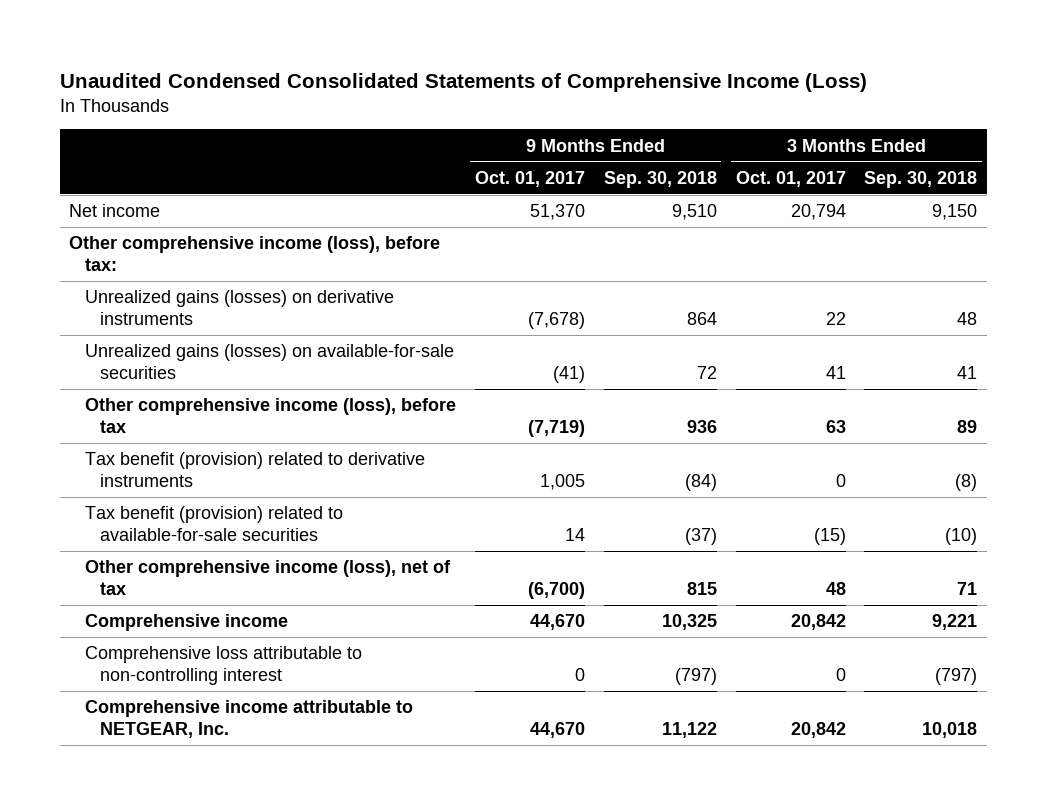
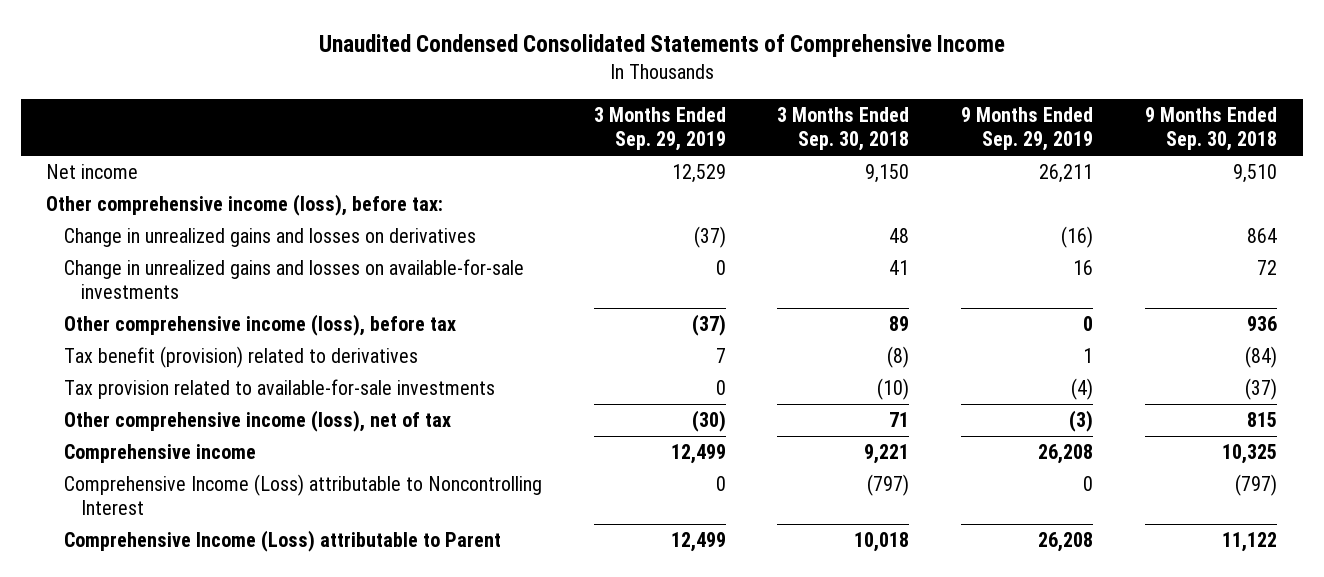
- Unaudited Condensed Consolidated Statements of Comprehensive Income (Loss)
+ Unaudited Condensed Consolidated Statements of Comprehensive Income
- | 9 Months Ended Oct. 01, 2017 | 9 Months Ended Sep. 30, 2018 | 3 Months Ended Oct. 01, 2017 | 3 Months Ended Sep. 30, 2018
+ | 3 Months Ended Sep. 29, 2019 | 3 Months Ended Sep. 30, 2018 | 9 Months Ended Sep. 29, 2019 | 9 Months Ended Sep. 30, 2018
- Unrealized gains (losses) on derivative instruments | (7,678) | 864 | 22 | 48
- Unrealized gains (losses) on available-for-sale securities | (41) | 72 | 41 | 41
+ Change in unrealized gains and losses on derivatives | (37) | 48 | (16) | 864
+ Change in unrealized gains and losses on available-for-sale investments | 0 | 41 | 16 | 72
- Tax benefit (provision) related to derivative instruments | 1,005 | (84) | 0 | (8)
- Tax benefit (provision) related to available-for-sale securities | 14 | (37) | (15) | (10)
+ Tax benefit (provision) related to derivatives | 7 | (8) | 1 | (84)
+ Tax provision related to available-for-sale investments | 0 | (10) | (4) | (37)
- Comprehensive loss attributable to non-controlling interest | 0 | (797) | 0 | (797)
- Comprehensive income attributable to NETGEAR, Inc. | 44,670 | 11,122 | 20,842 | 10,018
+ Comprehensive Income (Loss) attributable to Noncontrolling Interest | 0 | (797) | 0 | (797)
+ Comprehensive Income (Loss) attributable to Parent | 12,499 | 10,018 | 26,208 | 11,122

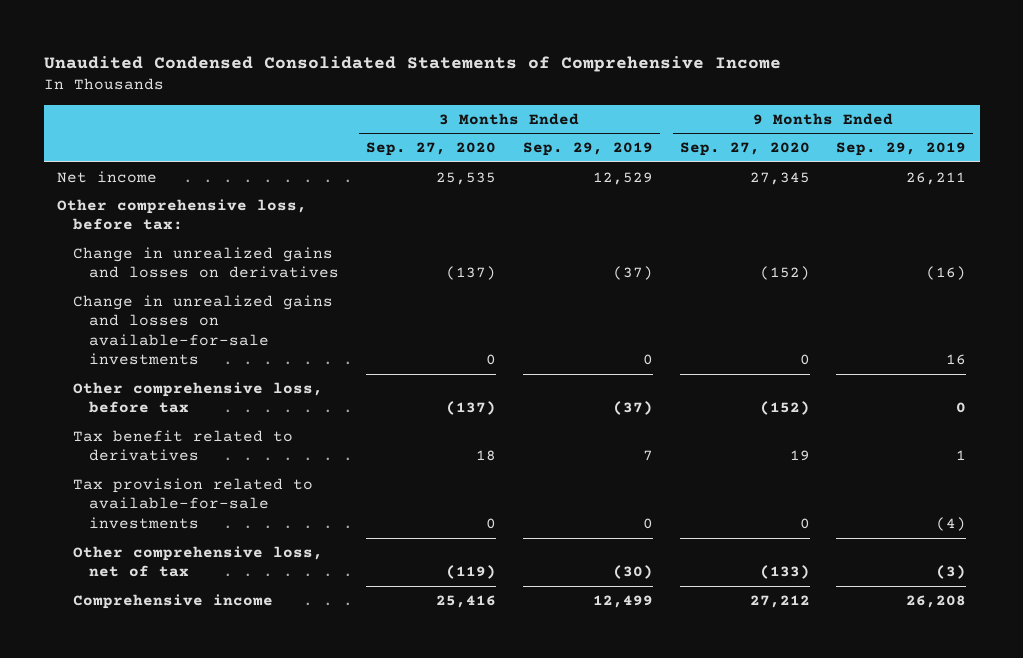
- | 3 Months Ended Sep. 29, 2019 | 3 Months Ended Sep. 30, 2018 | 9 Months Ended Sep. 29, 2019 | 9 Months Ended Sep. 30, 2018
+ | 3 Months Ended Sep. 27, 2020 | 3 Months Ended Sep. 29, 2019 | 9 Months Ended Sep. 27, 2020 | 9 Months Ended Sep. 29, 2019
- Other comprehensive income (loss), before tax:
+ Other comprehensive loss, before tax:
- Other comprehensive income (loss), before tax | (37) | 89 | 0 | 936
- Tax benefit (provision) related to derivatives | 7 | (8) | 1 | (84)
+ Other comprehensive loss, before tax | (137) | (37) | (152) | 0
+ Tax benefit related to derivatives | 18 | 7 | 19 | 1
- Other comprehensive income (loss), net of tax | (30) | 71 | (3) | 815
+ Other comprehensive loss, net of tax | (119) | (30) | (133) | (3)
- Comprehensive Income (Loss) attributable to Noncontrolling Interest | 0 | (797) | 0 | (797)
- Comprehensive Income (Loss) attributable to Parent | 12,499 | 10,018 | 26,208 | 11,122

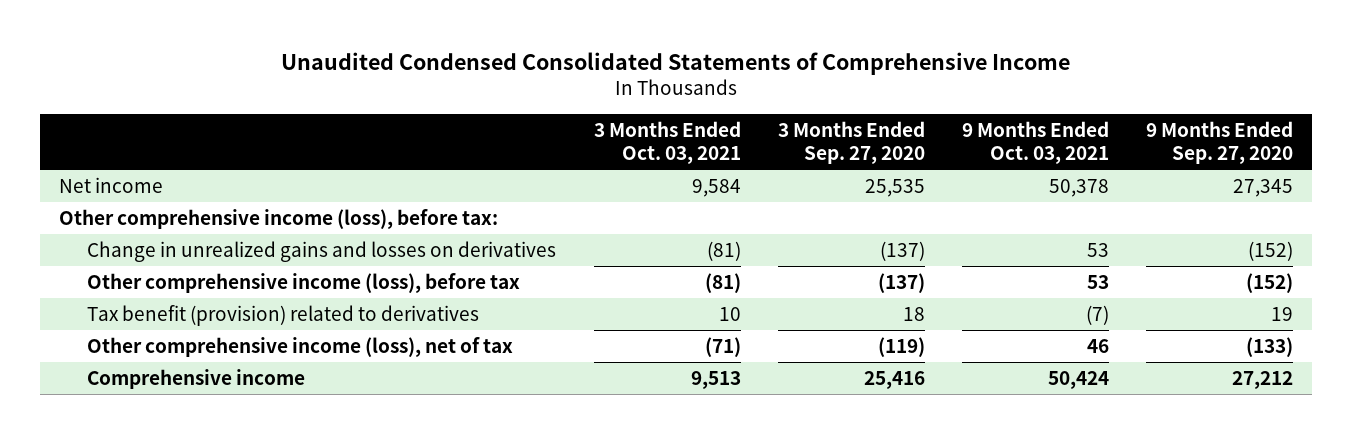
- | 3 Months Ended Sep. 27, 2020 | 3 Months Ended Sep. 29, 2019 | 9 Months Ended Sep. 27, 2020 | 9 Months Ended Sep. 29, 2019
+ | 3 Months Ended Oct. 03, 2021 | 3 Months Ended Sep. 27, 2020 | 9 Months Ended Oct. 03, 2021 | 9 Months Ended Sep. 27, 2020
- Other comprehensive loss, before tax:
+ Other comprehensive income (loss), before tax:
- Change in unrealized gains and losses on available-for-sale investments | 0 | 0 | 0 | 16
- Other comprehensive loss, before tax | (137) | (37) | (152) | 0
- Tax benefit related to derivatives | 18 | 7 | 19 | 1
- Tax provision related to available-for-sale investments | 0 | 0 | 0 | (4)
- Other comprehensive loss, net of tax | (119) | (30) | (133) | (3)
+ Other comprehensive income (loss), before tax | (81) | (137) | 53 | (152)
+ Tax benefit (provision) related to derivatives | 10 | 18 | (7) | 19
+ Other comprehensive income (loss), net of tax | (71) | (119) | 46 | (133)

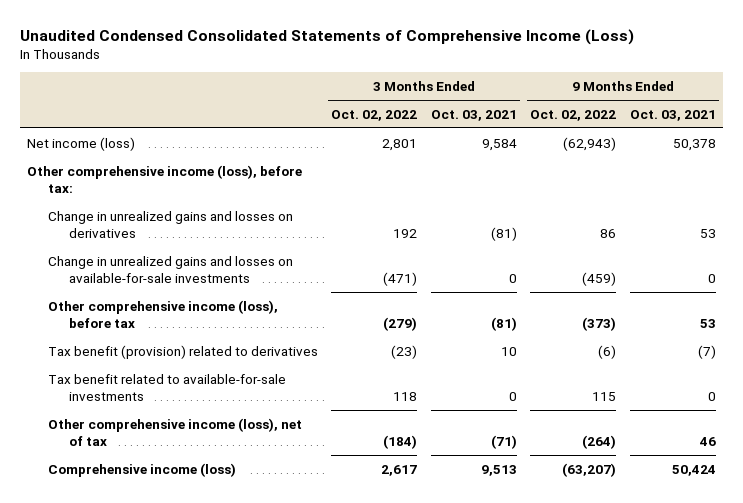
- Unaudited Condensed Consolidated Statements of Comprehensive Income
+ Unaudited Condensed Consolidated Statements of Comprehensive Income (Loss)
- | 3 Months Ended Oct. 03, 2021 | 3 Months Ended Sep. 27, 2020 | 9 Months Ended Oct. 03, 2021 | 9 Months Ended Sep. 27, 2020
+ | 3 Months Ended Oct. 02, 2022 | 3 Months Ended Oct. 03, 2021 | 9 Months Ended Oct. 02, 2022 | 9 Months Ended Oct. 03, 2021
- Net income | 9,584 | 25,535 | 50,378 | 27,345
+ Net income (loss) | 2,801 | 9,584 | (62,943) | 50,378
+ Change in unrealized gains and losses on available-for-sale investments | (471) | 0 | (459) | 0
+ Tax benefit related to available-for-sale investments | 118 | 0 | 115 | 0
- Comprehensive income | 9,513 | 25,416 | 50,424 | 27,212
+ Comprehensive income (loss) | 2,617 | 9,513 | (63,207) | 50,424

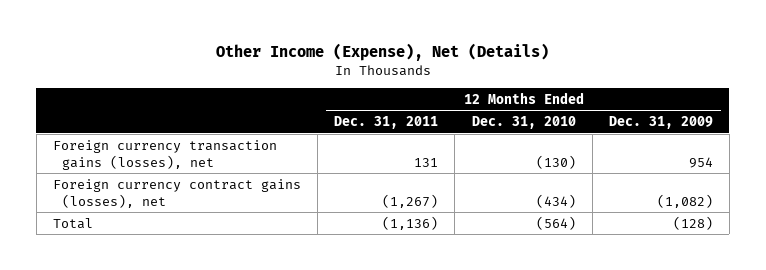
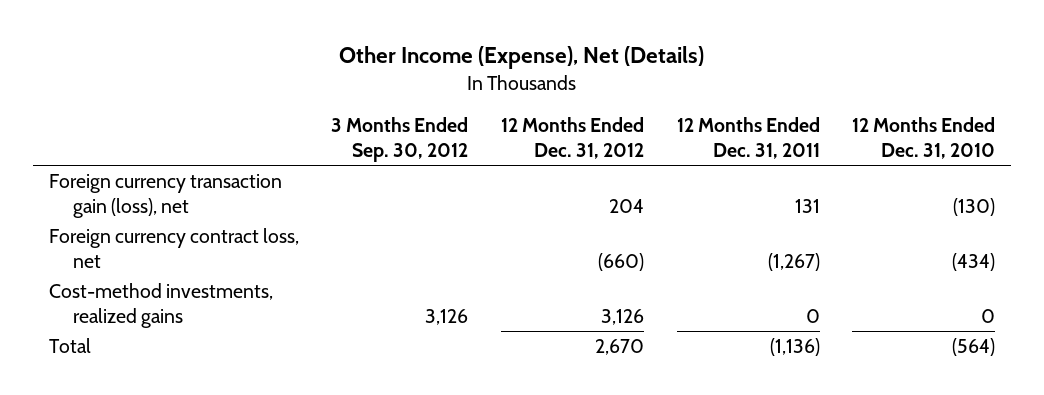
- | 12 Months Ended Dec. 31, 2011 | 12 Months Ended Dec. 31, 2010 | 12 Months Ended Dec. 31, 2009
+ | 3 Months Ended Sep. 30, 2012 | 12 Months Ended Dec. 31, 2012 | 12 Months Ended Dec. 31, 2011 | 12 Months Ended Dec. 31, 2010
- Foreign currency transaction gains (losses), net | 131 | (130) | 954
- Foreign currency contract gains (losses), net | (1,267) | (434) | (1,082)
+ Foreign currency transaction gain (loss), net | | 204 | 131 | (130)
+ Foreign currency contract loss, net | | (660) | (1,267) | (434)
+ Cost-method investments, realized gains | 3,126 | 3,126 | 0 | 0

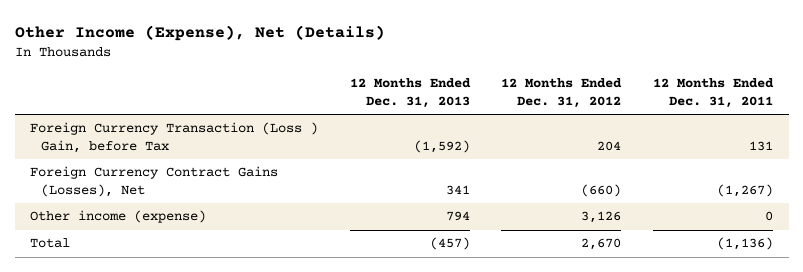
- | 3 Months Ended Sep. 30, 2012 | 12 Months Ended Dec. 31, 2012 | 12 Months Ended Dec. 31, 2011 | 12 Months Ended Dec. 31, 2010
+ | 12 Months Ended Dec. 31, 2013 | 12 Months Ended Dec. 31, 2012 | 12 Months Ended Dec. 31, 2011
- Foreign currency transaction gain (loss), net | | 204 | 131 | (130)
- Foreign currency contract loss, net | | (660) | (1,267) | (434)
- Cost-method investments, realized gains | 3,126 | 3,126 | 0 | 0
+ Foreign Currency Transaction (Loss ) Gain, before Tax | (1,592) | 204 | 131
+ Foreign Currency Contract Gains (Losses), Net | 341 | (660) | (1,267)
+ Other income (expense) | 794 | 3,126 | 0

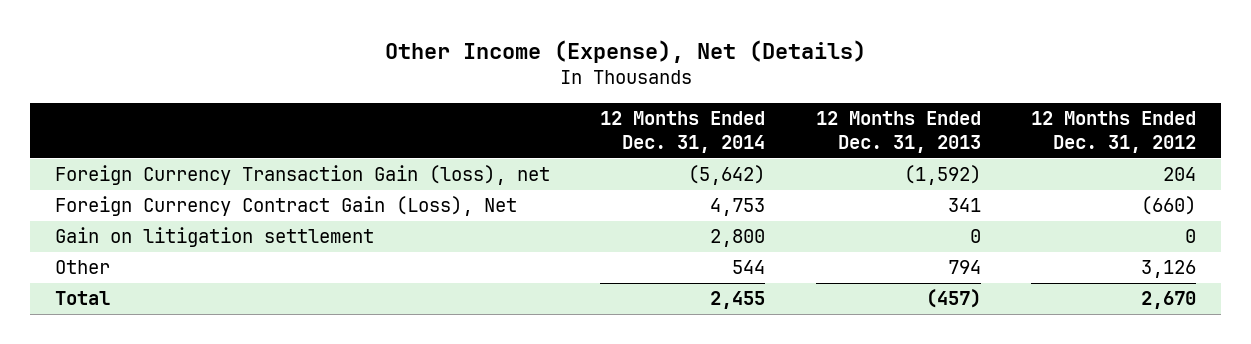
- | 12 Months Ended Dec. 31, 2013 | 12 Months Ended Dec. 31, 2012 | 12 Months Ended Dec. 31, 2011
+ | 12 Months Ended Dec. 31, 2014 | 12 Months Ended Dec. 31, 2013 | 12 Months Ended Dec. 31, 2012
- Foreign Currency Transaction (Loss ) Gain, before Tax | (1,592) | 204 | 131
- Foreign Currency Contract Gains (Losses), Net | 341 | (660) | (1,267)
- Other income (expense) | 794 | 3,126 | 0
+ Foreign Currency Transaction Gain (loss), net | (5,642) | (1,592) | 204
+ Foreign Currency Contract Gain (Loss), Net | 4,753 | 341 | (660)
+ Gain on litigation settlement | 2,800 | 0 | 0
+ Other | 544 | 794 | 3,126

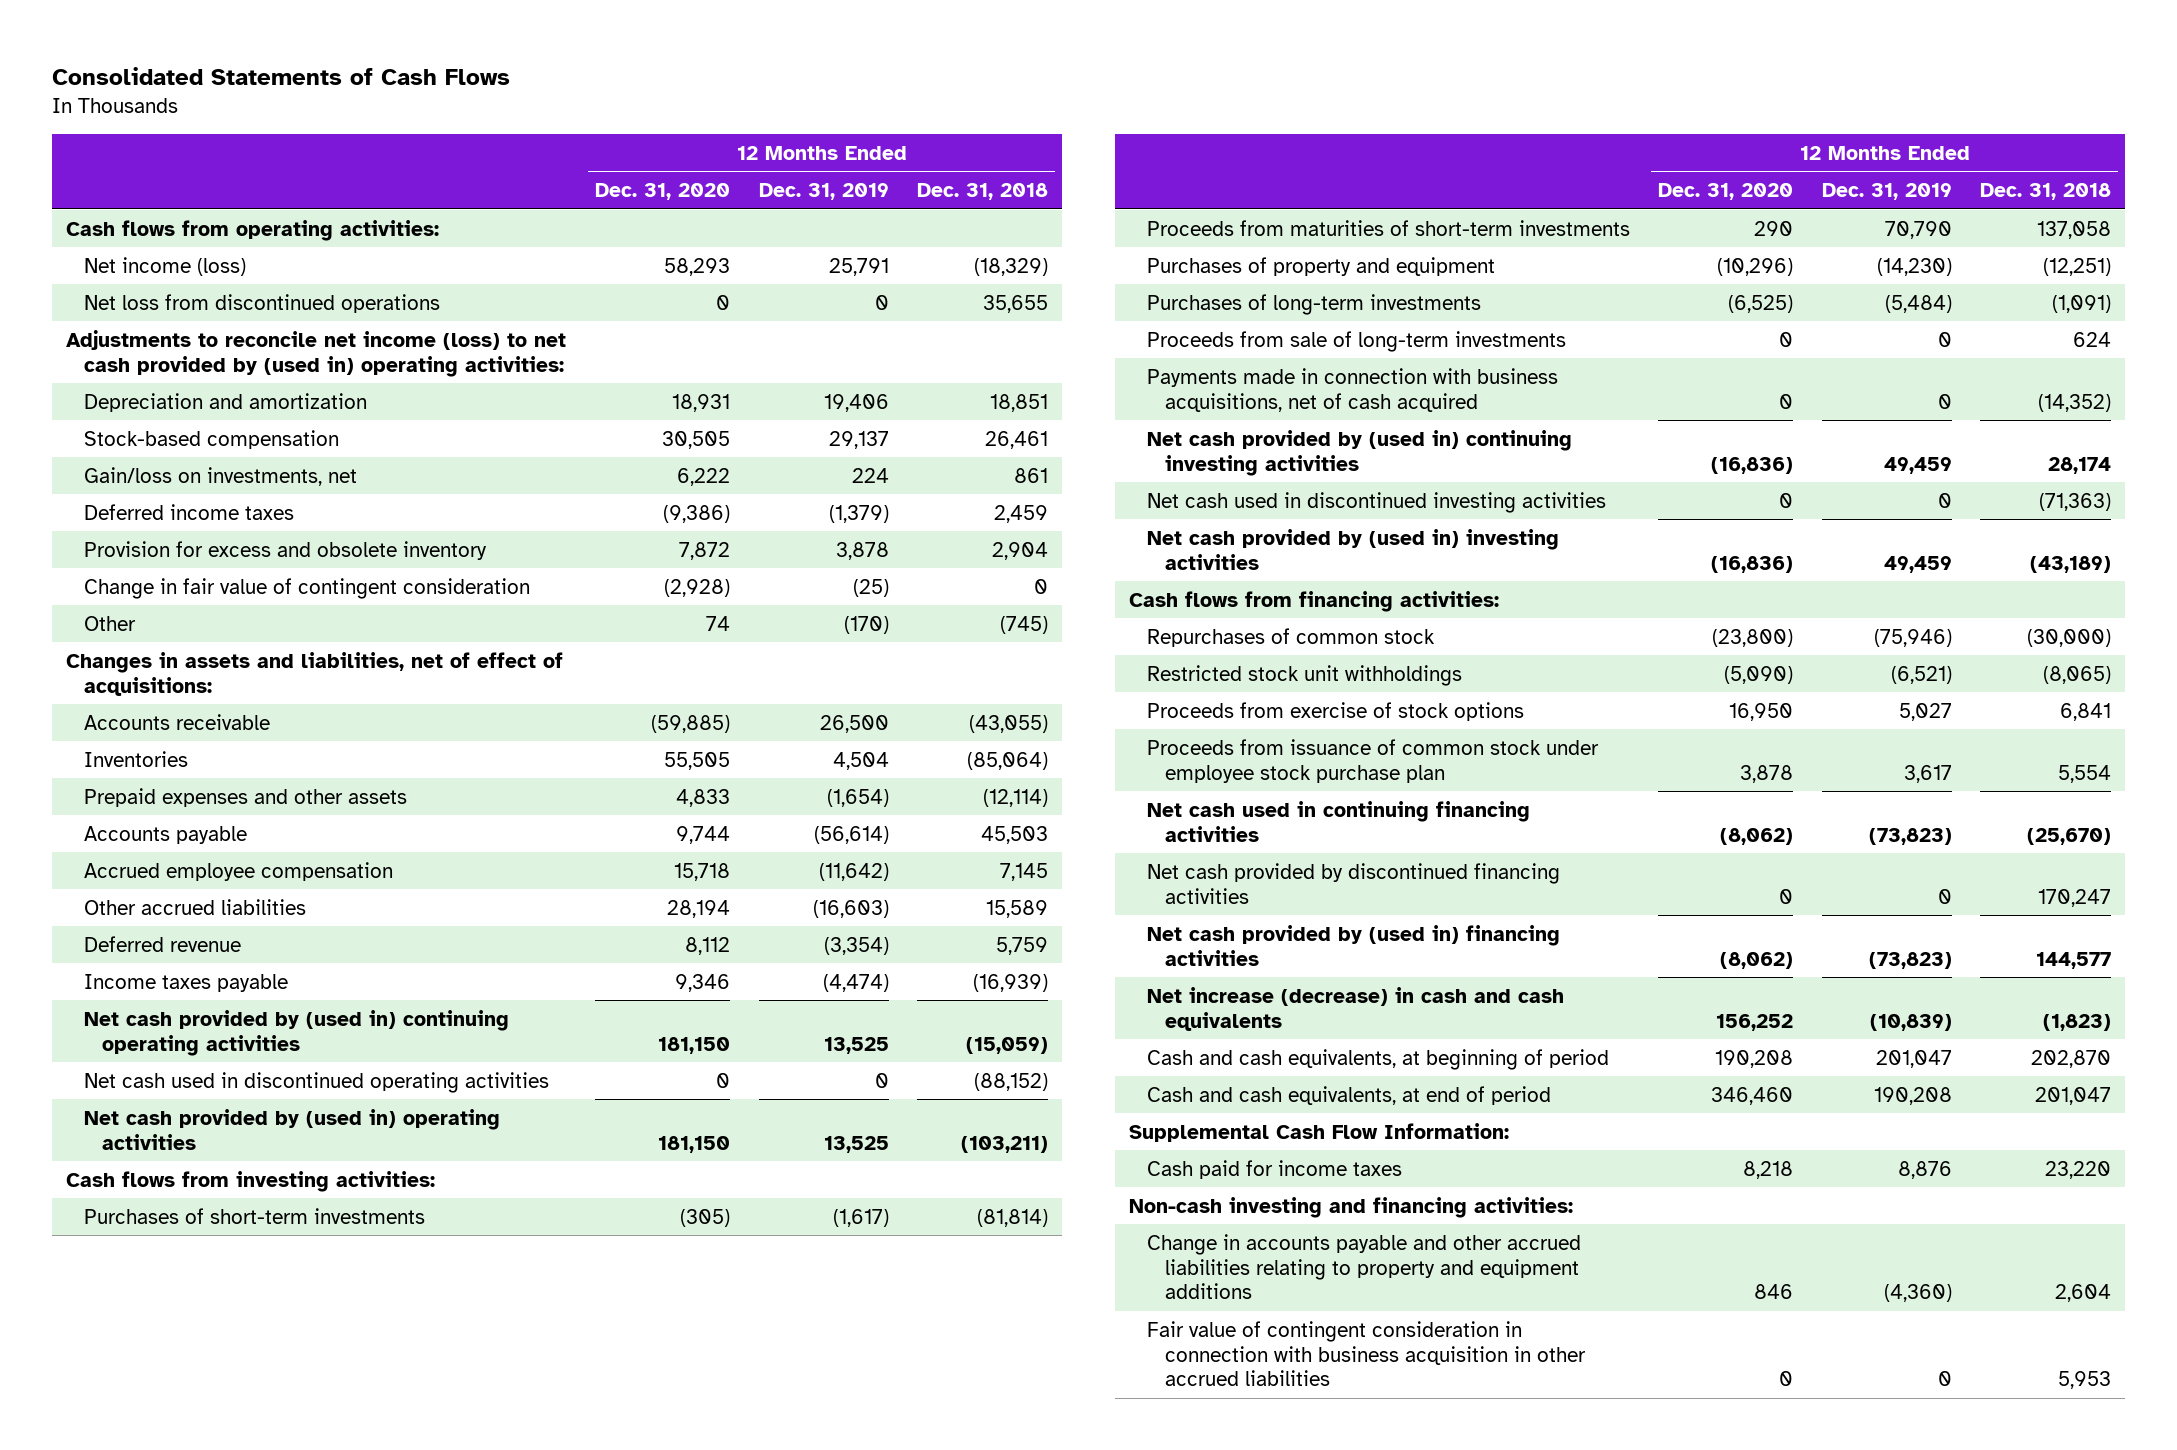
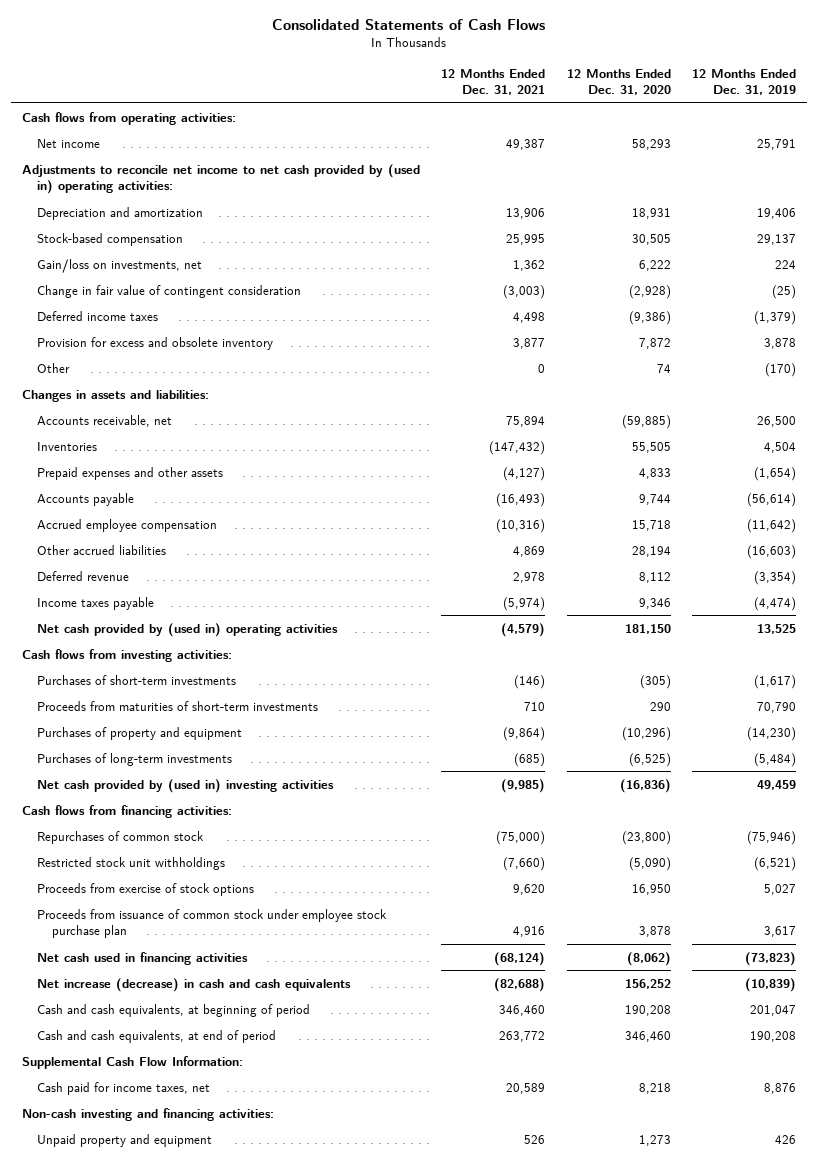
- | 12 Months Ended Dec. 31, 2020 | 12 Months Ended Dec. 31, 2019 | 12 Months Ended Dec. 31, 2018
+ | 12 Months Ended Dec. 31, 2021 | 12 Months Ended Dec. 31, 2020 | 12 Months Ended Dec. 31, 2019
- Net income (loss) | 58,293 | 25,791 | (18,329)
- Net loss from discontinued operations | 0 | 0 | 35,655
- Adjustments to reconcile net income (loss) to net cash provided by (used in) operating activities:
+ Net income | 49,387 | 58,293 | 25,791
+ Adjustments to reconcile net income to net cash provided by (used in) operating activities:
moved up: Change in fair value of contingent consideration | (3,003) | (2,928) | (25)
- Changes in assets and liabilities, net of effect of acquisitions:
- Accounts receivable | (59,885) | 26,500 | (43,055)
+ Changes in assets and liabilities:
+ Accounts receivable, net | 75,894 | (59,885) | 26,500
- Net cash provided by (used in) continuing operating activities | 181,150 | 13,525 | (15,059)
- Net cash used in discontinued operating activities | 0 | 0 | (88,152)
- Proceeds from sale of long-term investments | 0 | 0 | 624
- Payments made in connection with business acquisitions, net of cash acquired | 0 | 0 | (14,352)
- Net cash provided by (used in) continuing investing activities | (16,836) | 49,459 | 28,174
- Net cash used in discontinued investing activities | 0 | 0 | (71,363)
- Net cash used in continuing financing activities | (8,062) | (73,823) | (25,670)
- Net cash provided by discontinued financing activities | 0 | 0 | 170,247
- Net cash provided by (used in) financing activities | (8,062) | (73,823) | 144,577
+ Net cash used in financing activities | (68,124) | (8,062) | (73,823)
- Cash paid for income taxes | 8,218 | 8,876 | 23,220
+ Cash paid for income taxes, net | 20,589 | 8,218 | 8,876
- Change in accounts payable and other accrued liabilities relating to property and equipment additions | 846 | (4,360) | 2,604
- Fair value of contingent consideration in connection with business acquisition in other accrued liabilities | 0 | 0 | 5,953
+ Unpaid property and equipment | 526 | 1,273 | 426

